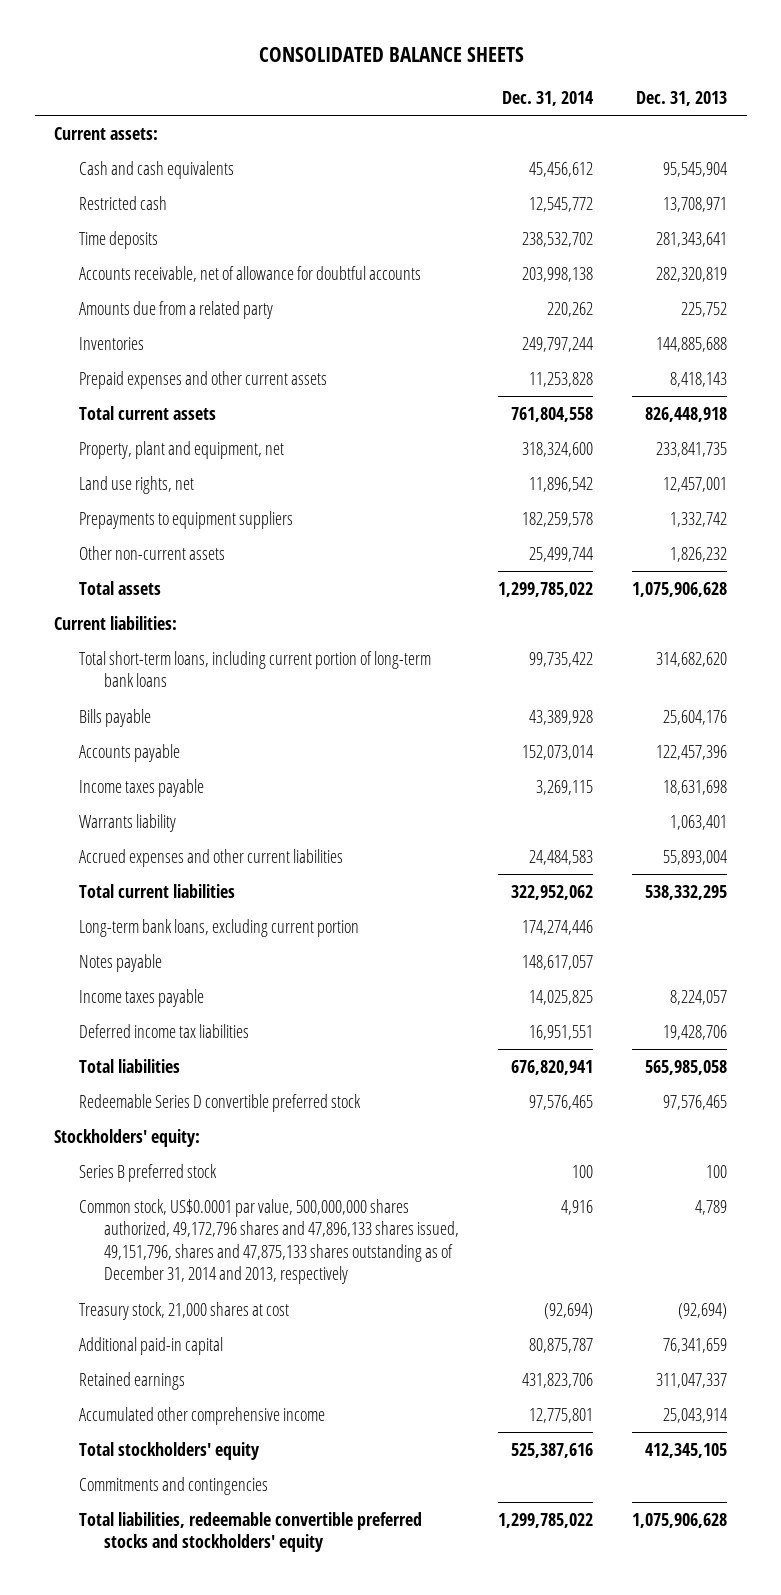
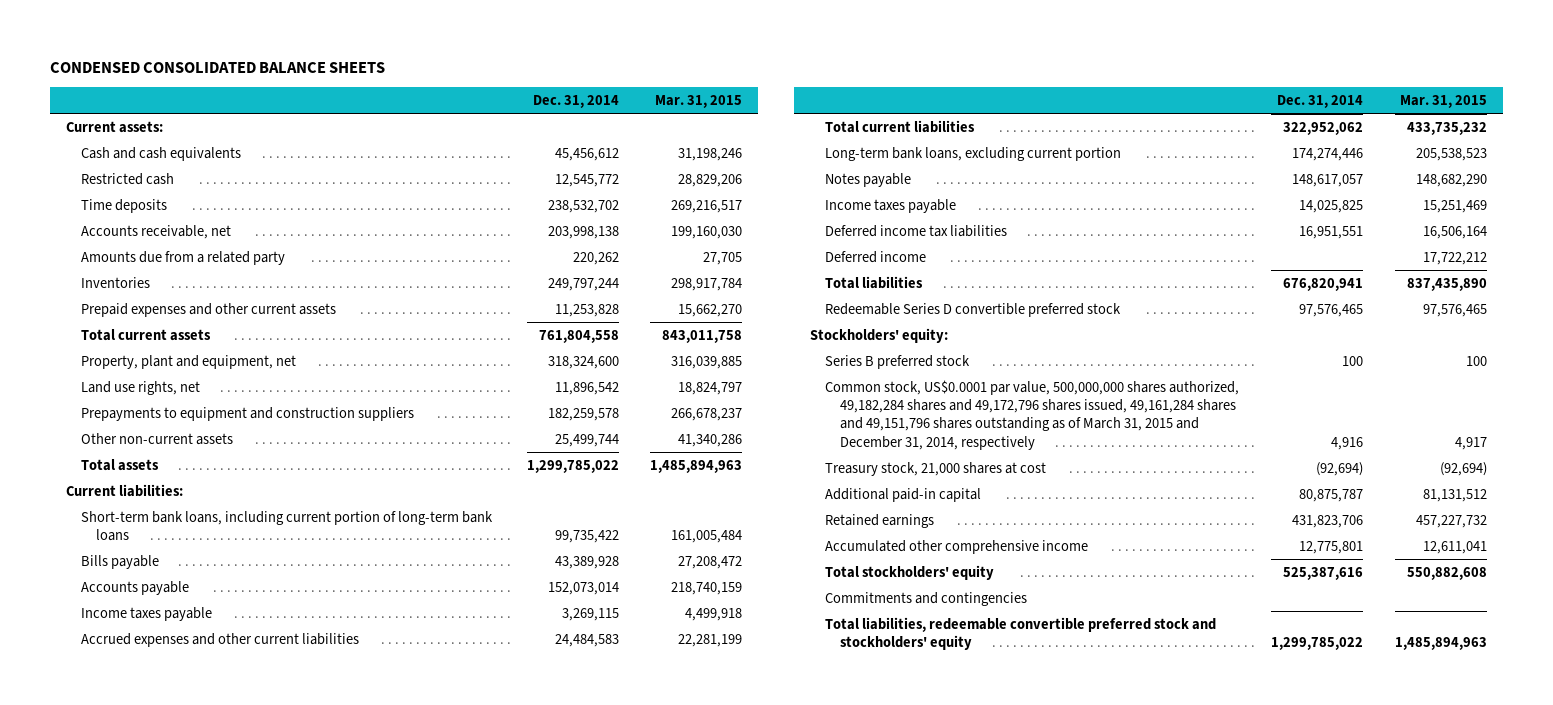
- CONSOLIDATED BALANCE SHEETS
+ CONDENSED CONSOLIDATED BALANCE SHEETS
- | Dec. 31, 2014 | Dec. 31, 2013
+ | Dec. 31, 2014 | Mar. 31, 2015
- Accounts receivable, net of allowance for doubtful accounts | 203,998,138 | 282,320,819
+ Accounts receivable, net | 203,998,138 | 199,160,030
- Prepayments to equipment suppliers | 182,259,578 | 1,332,742
+ Prepayments to equipment and construction suppliers | 182,259,578 | 266,678,237
- Total short-term loans, including current portion of long-term bank loans | 99,735,422 | 314,682,620
+ Short-term bank loans, including current portion of long-term bank loans | 99,735,422 | 161,005,484
- Warrants liability | | 1,063,401
+ Deferred income | | 17,722,212
- Common stock, US$0.0001 par value, 500,000,000 shares authorized, 49,172,796 shares and 47,896,133 shares issued, 49,151,796, shares and 47,875,133 shares outstanding as of December 31, 2014 and 2013, respectively | 4,916 | 4,789
+ Common stock, US$0.0001 par value, 500,000,000 shares authorized, 49,182,284 shares and 49,172,796 shares issued, 49,161,284 shares and 49,151,796 shares outstanding as of March 31, 2015 and December 31, 2014, respectively | 4,916 | 4,917
- Total liabilities, redeemable convertible preferred stocks and stockholders' equity | 1,299,785,022 | 1,075,906,628
+ Total liabilities, redeemable convertible preferred stock and stockholders' equity | 1,299,785,022 | 1,485,894,963

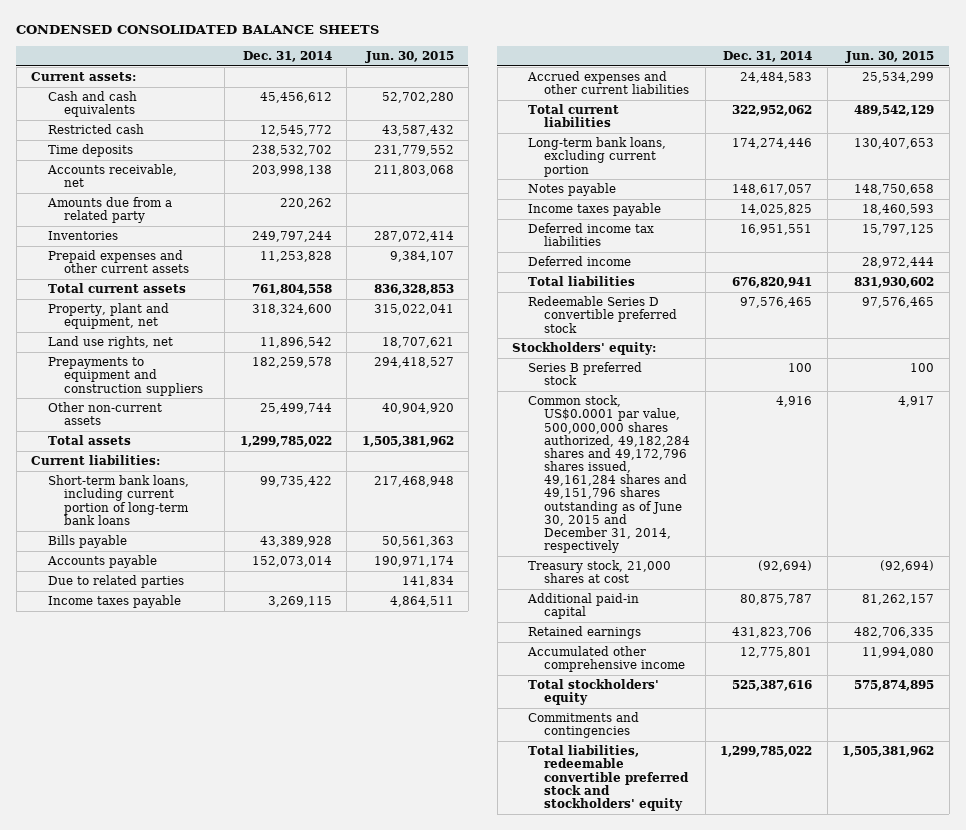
- | Dec. 31, 2014 | Mar. 31, 2015
+ | Dec. 31, 2014 | Jun. 30, 2015
+ Due to related parties | | 141,834
- Common stock, US$0.0001 par value, 500,000,000 shares authorized, 49,182,284 shares and 49,172,796 shares issued, 49,161,284 shares and 49,151,796 shares outstanding as of March 31, 2015 and December 31, 2014, respectively | 4,916 | 4,917
+ Common stock, US$0.0001 par value, 500,000,000 shares authorized, 49,182,284 shares and 49,172,796 shares issued, 49,161,284 shares and 49,151,796 shares outstanding as of June 30, 2015 and December 31, 2014, respectively | 4,916 | 4,917

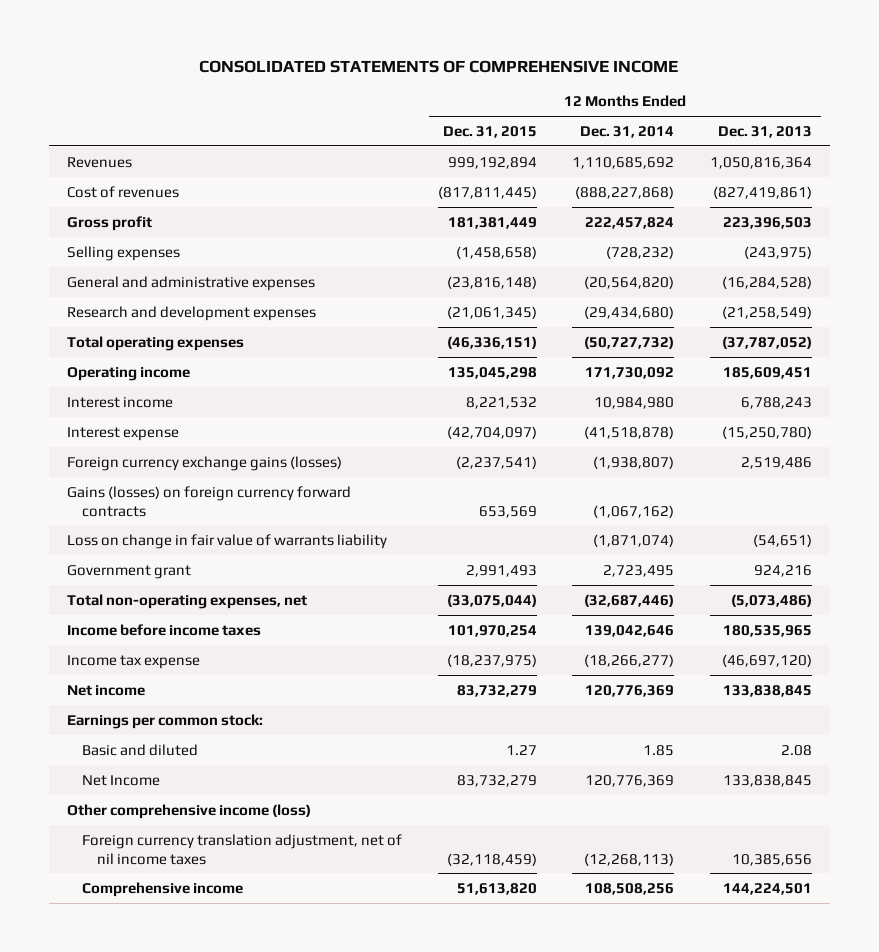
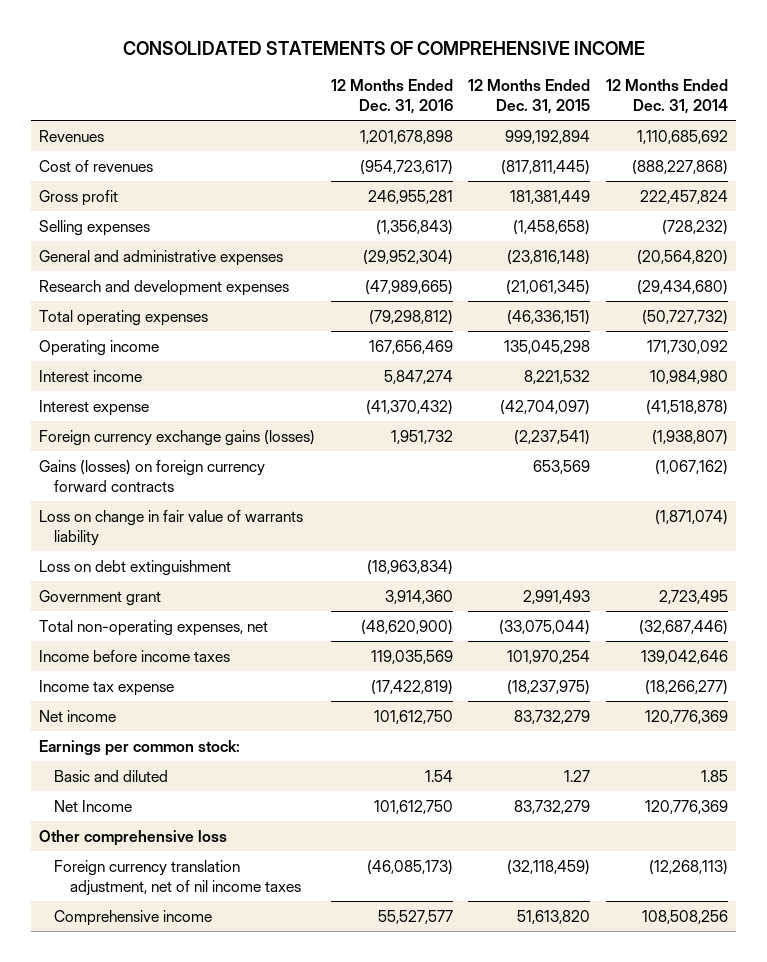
- | 12 Months Ended Dec. 31, 2015 | 12 Months Ended Dec. 31, 2014 | 12 Months Ended Dec. 31, 2013
+ | 12 Months Ended Dec. 31, 2016 | 12 Months Ended Dec. 31, 2015 | 12 Months Ended Dec. 31, 2014
+ Loss on debt extinguishment | (18,963,834) | |
- Other comprehensive income (loss)
+ Other comprehensive loss

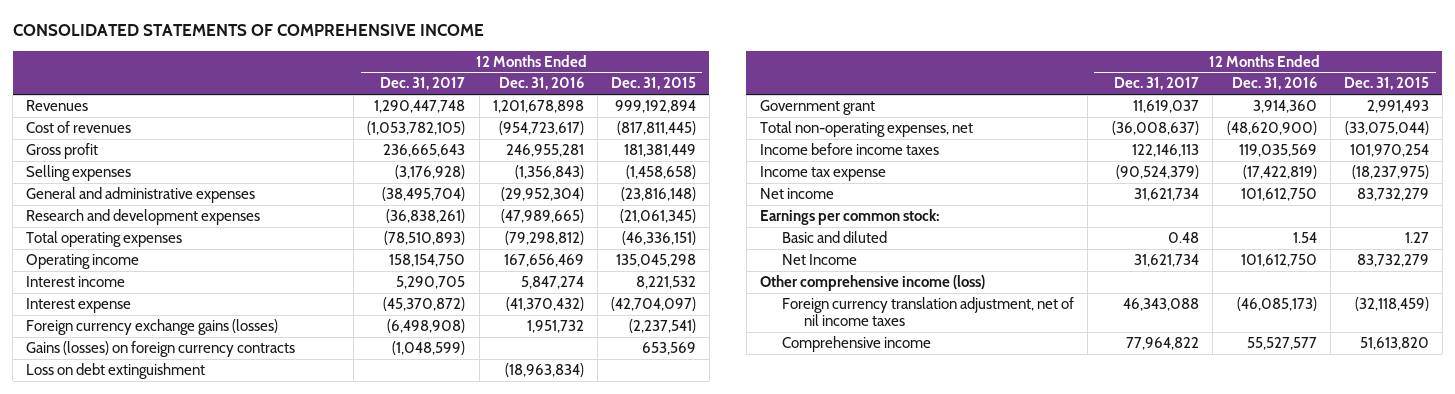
- | 12 Months Ended Dec. 31, 2016 | 12 Months Ended Dec. 31, 2015 | 12 Months Ended Dec. 31, 2014
+ | 12 Months Ended Dec. 31, 2017 | 12 Months Ended Dec. 31, 2016 | 12 Months Ended Dec. 31, 2015
- Gains (losses) on foreign currency forward contracts | | 653,569 | (1,067,162)
- Loss on change in fair value of warrants liability | | | (1,871,074)
+ Gains (losses) on foreign currency contracts | (1,048,599) | | 653,569
- Other comprehensive loss
+ Other comprehensive income (loss)

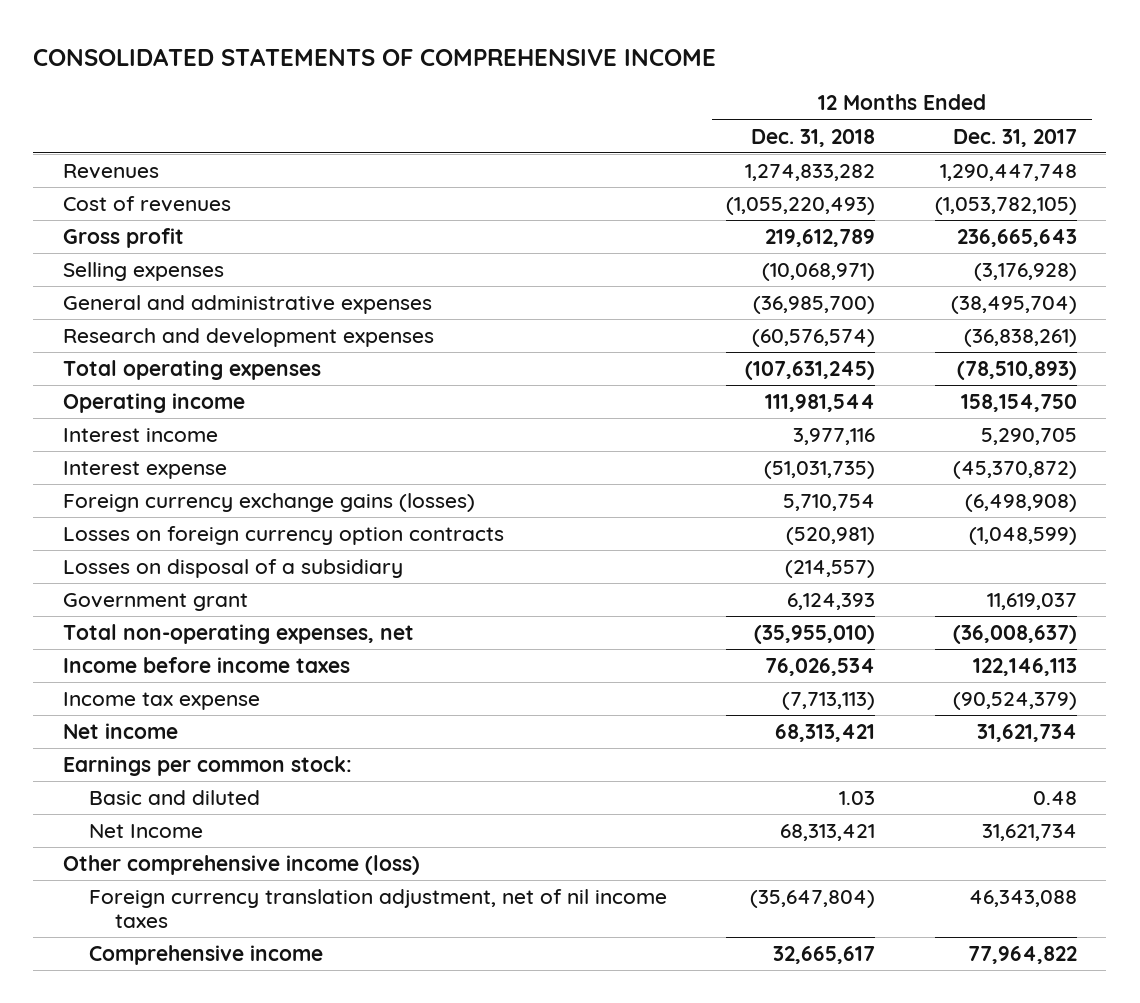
- | 12 Months Ended Dec. 31, 2017 | 12 Months Ended Dec. 31, 2016 | 12 Months Ended Dec. 31, 2015
+ | 12 Months Ended Dec. 31, 2018 | 12 Months Ended Dec. 31, 2017
- Gains (losses) on foreign currency contracts | (1,048,599) | | 653,569
- Loss on debt extinguishment | | (18,963,834) |
+ Losses on foreign currency option contracts | (520,981) | (1,048,599)
+ Losses on disposal of a subsidiary | (214,557) |

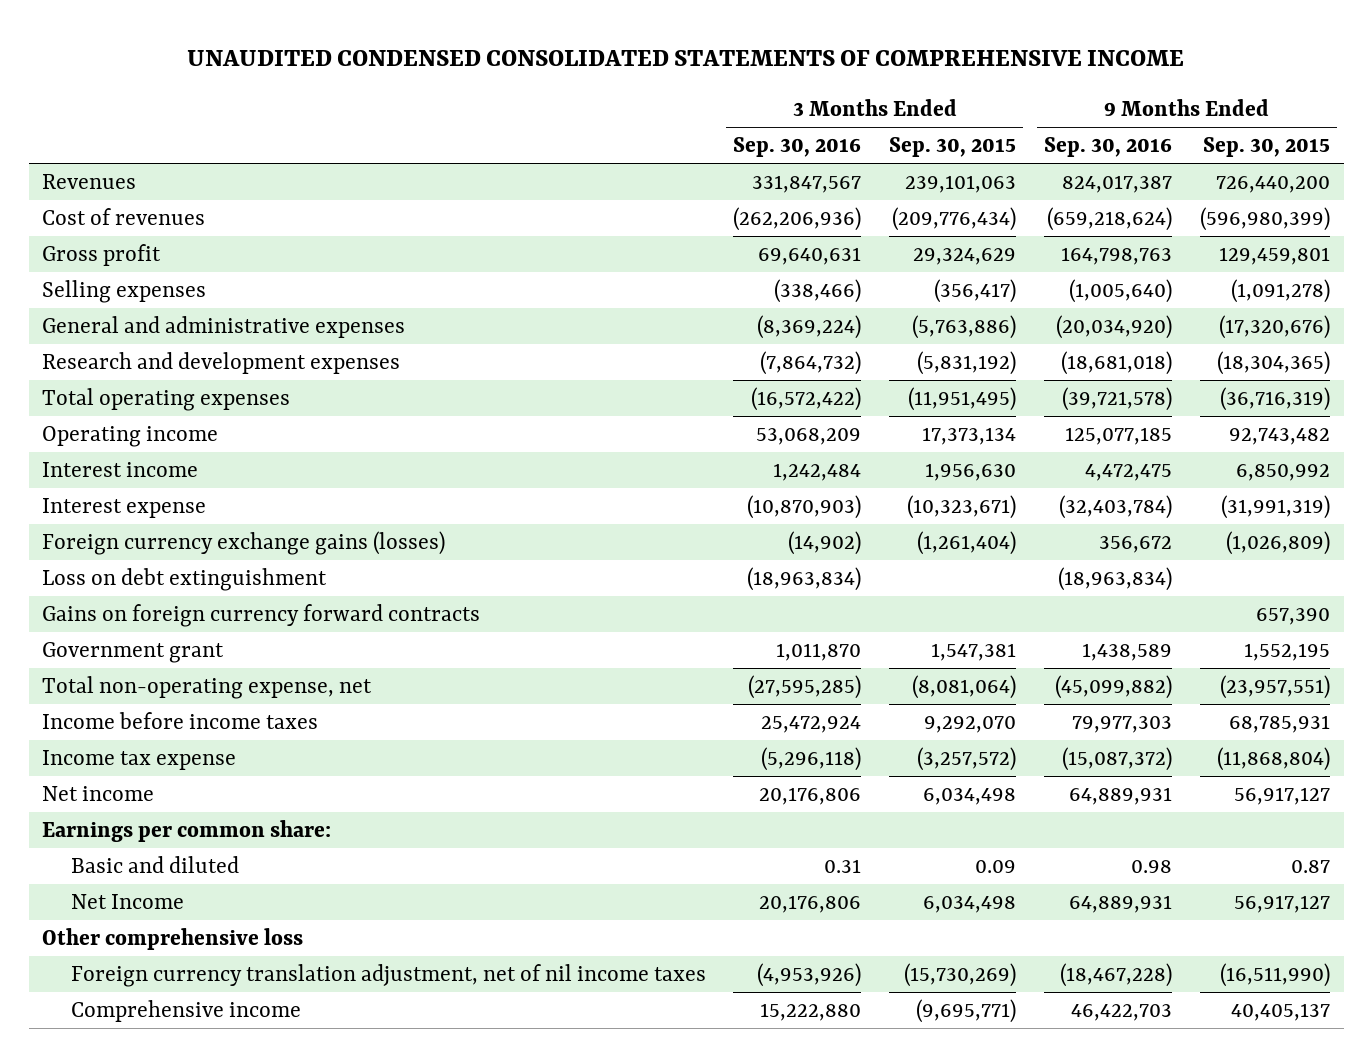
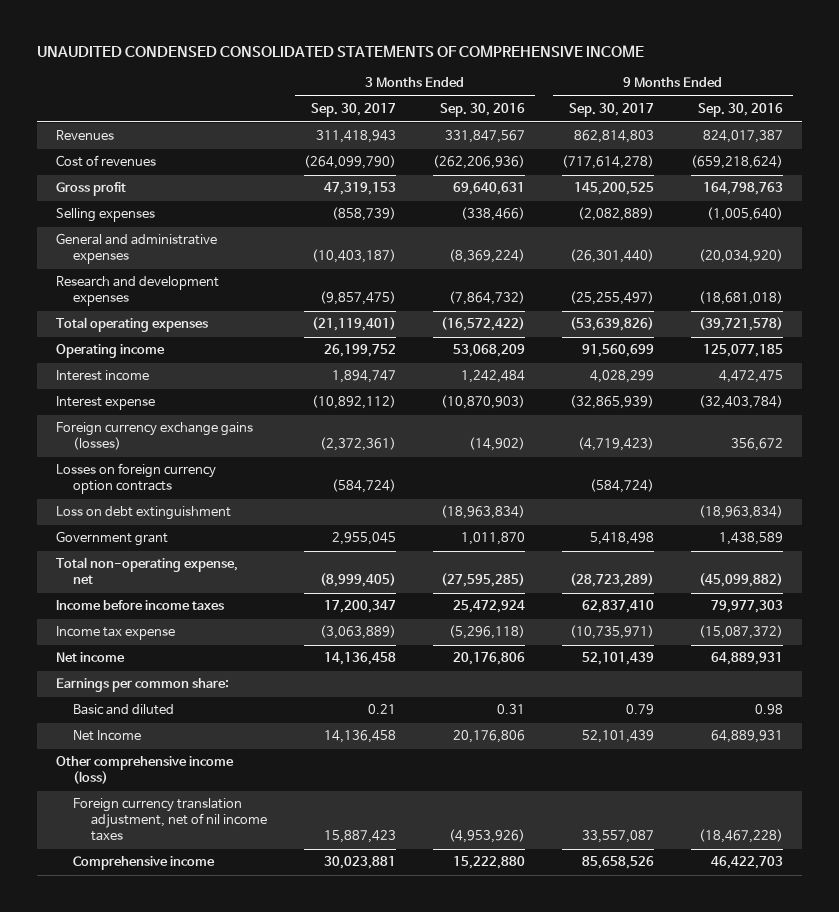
- | 3 Months Ended Sep. 30, 2016 | 3 Months Ended Sep. 30, 2015 | 9 Months Ended Sep. 30, 2016 | 9 Months Ended Sep. 30, 2015
+ | 3 Months Ended Sep. 30, 2017 | 3 Months Ended Sep. 30, 2016 | 9 Months Ended Sep. 30, 2017 | 9 Months Ended Sep. 30, 2016
+ Losses on foreign currency option contracts | (584,724) | | (584,724) |
- Gains on foreign currency forward contracts | | | | 657,390
- Other comprehensive loss
+ Other comprehensive income (loss)

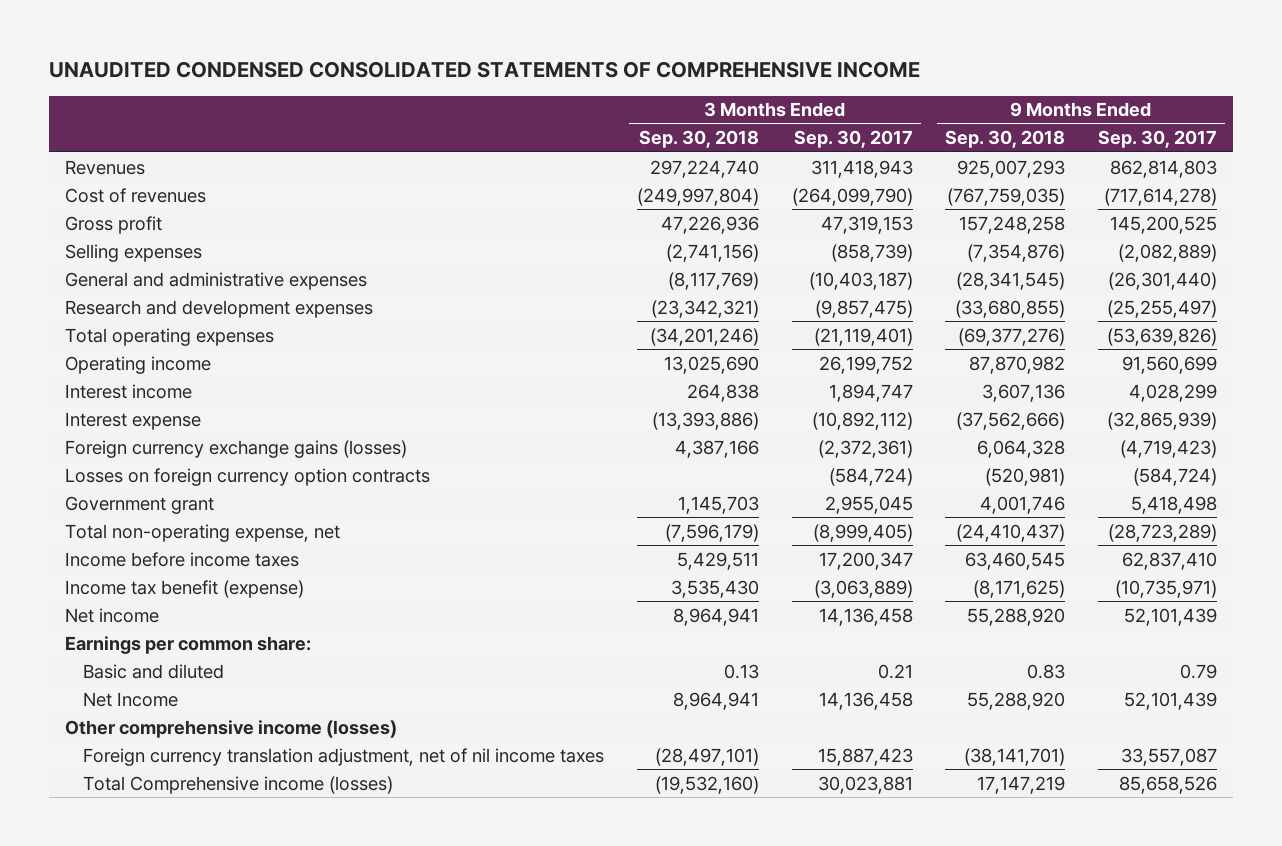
- | 3 Months Ended Sep. 30, 2017 | 3 Months Ended Sep. 30, 2016 | 9 Months Ended Sep. 30, 2017 | 9 Months Ended Sep. 30, 2016
+ | 3 Months Ended Sep. 30, 2018 | 3 Months Ended Sep. 30, 2017 | 9 Months Ended Sep. 30, 2018 | 9 Months Ended Sep. 30, 2017
- Loss on debt extinguishment | | (18,963,834) | | (18,963,834)
- Income tax expense | (3,063,889) | (5,296,118) | (10,735,971) | (15,087,372)
+ Income tax benefit (expense) | 3,535,430 | (3,063,889) | (8,171,625) | (10,735,971)
- Other comprehensive income (loss)
+ Other comprehensive income (losses)
- Comprehensive income | 30,023,881 | 15,222,880 | 85,658,526 | 46,422,703
+ Total Comprehensive income (losses) | (19,532,160) | 30,023,881 | 17,147,219 | 85,658,526

